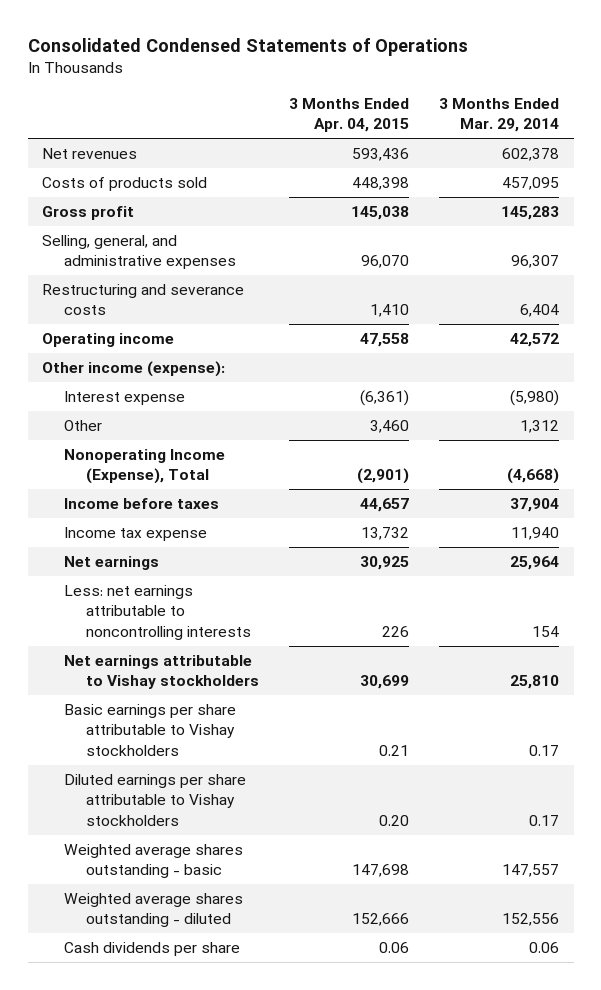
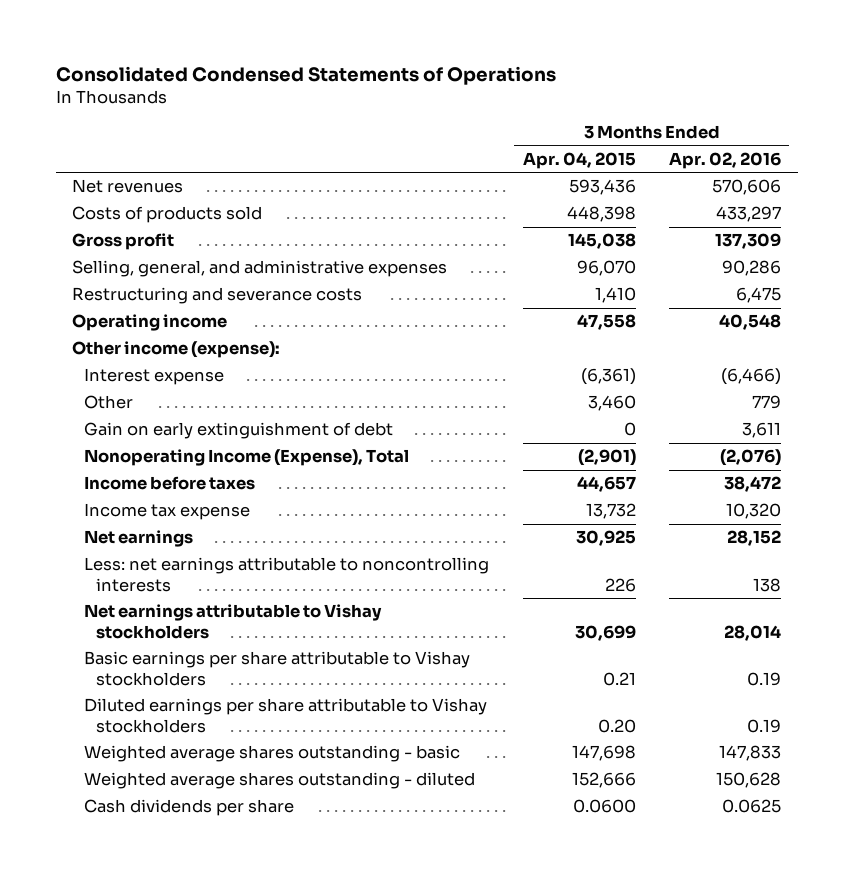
- | 3 Months Ended Apr. 04, 2015 | 3 Months Ended Mar. 29, 2014
+ | 3 Months Ended Apr. 04, 2015 | 3 Months Ended Apr. 02, 2016
+ Gain on early extinguishment of debt | 0 | 3,611
- Cash dividends per share | 0.06 | 0.06
+ Cash dividends per share | 0.0600 | 0.0625

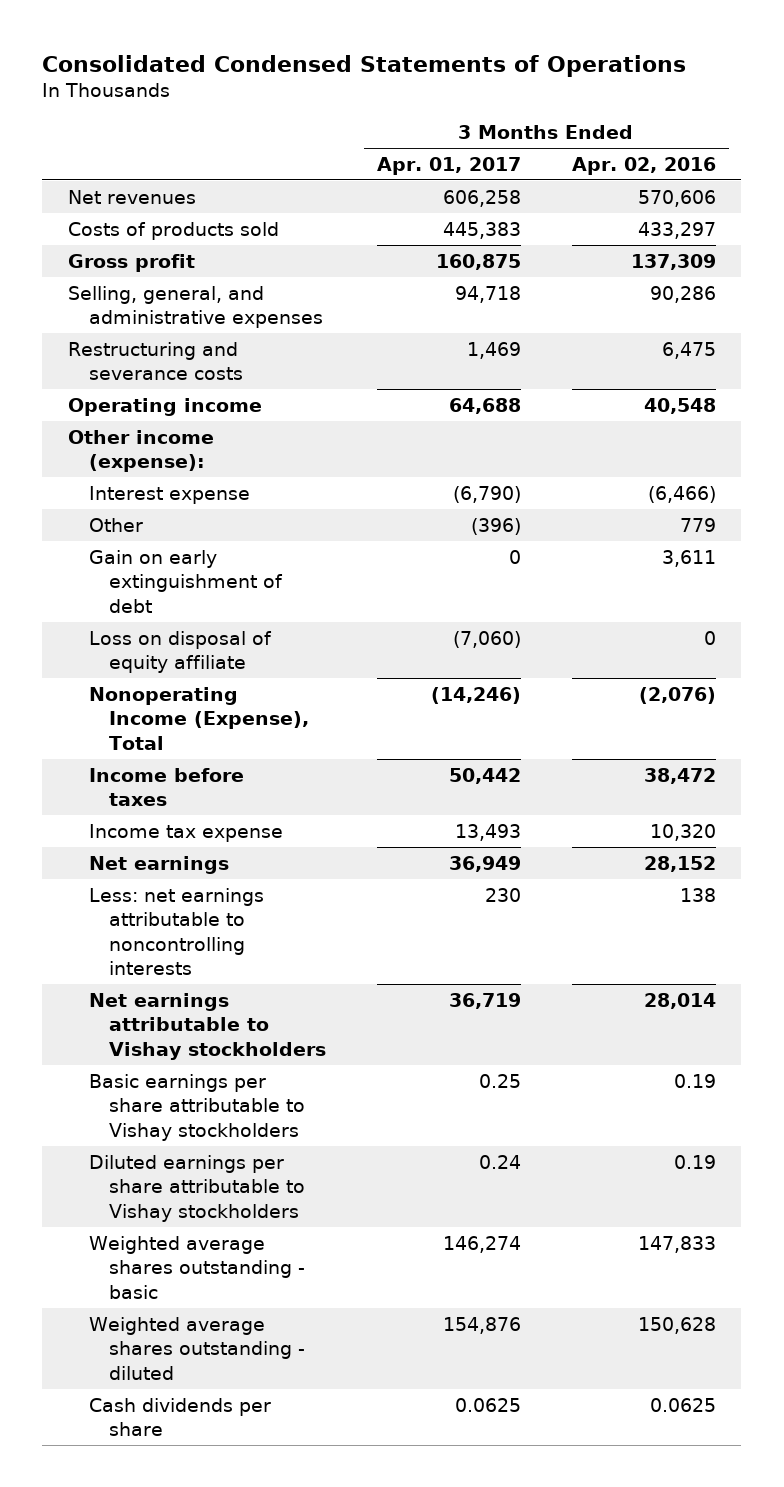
- | 3 Months Ended Apr. 04, 2015 | 3 Months Ended Apr. 02, 2016
+ | 3 Months Ended Apr. 01, 2017 | 3 Months Ended Apr. 02, 2016
+ Loss on disposal of equity affiliate | (7,060) | 0

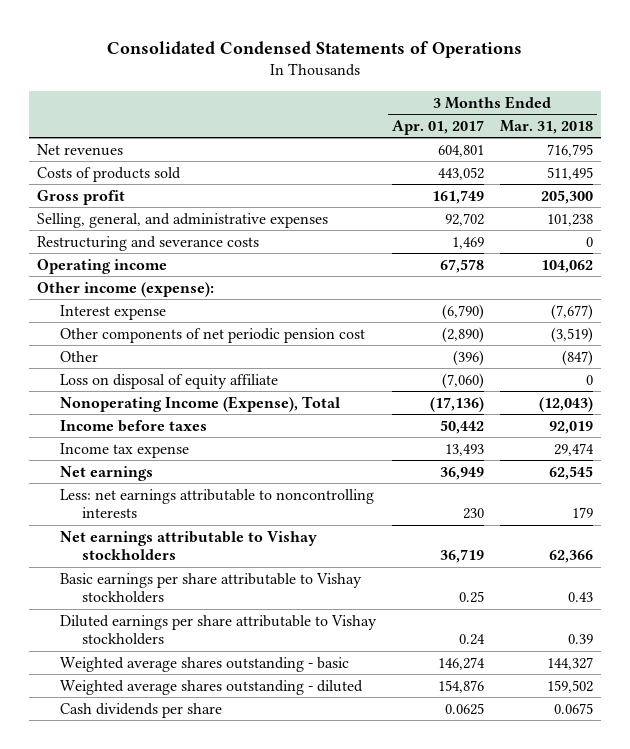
- | 3 Months Ended Apr. 01, 2017 | 3 Months Ended Apr. 02, 2016
+ | 3 Months Ended Apr. 01, 2017 | 3 Months Ended Mar. 31, 2018
- Net revenues | 606,258 | 570,606
- Costs of products sold | 445,383 | 433,297
- Gross profit | 160,875 | 137,309
- Selling, general, and administrative expenses | 94,718 | 90,286
+ Net revenues | 604,801 | 716,795
+ Costs of products sold | 443,052 | 511,495
+ Gross profit | 161,749 | 205,300
+ Selling, general, and administrative expenses | 92,702 | 101,238
- Operating income | 64,688 | 40,548
+ Operating income | 67,578 | 104,062
+ Other components of net periodic pension cost | (2,890) | (3,519)
- Gain on early extinguishment of debt | 0 | 3,611
- Nonoperating Income (Expense), Total | (14,246) | (2,076)
+ Nonoperating Income (Expense), Total | (17,136) | (12,043)

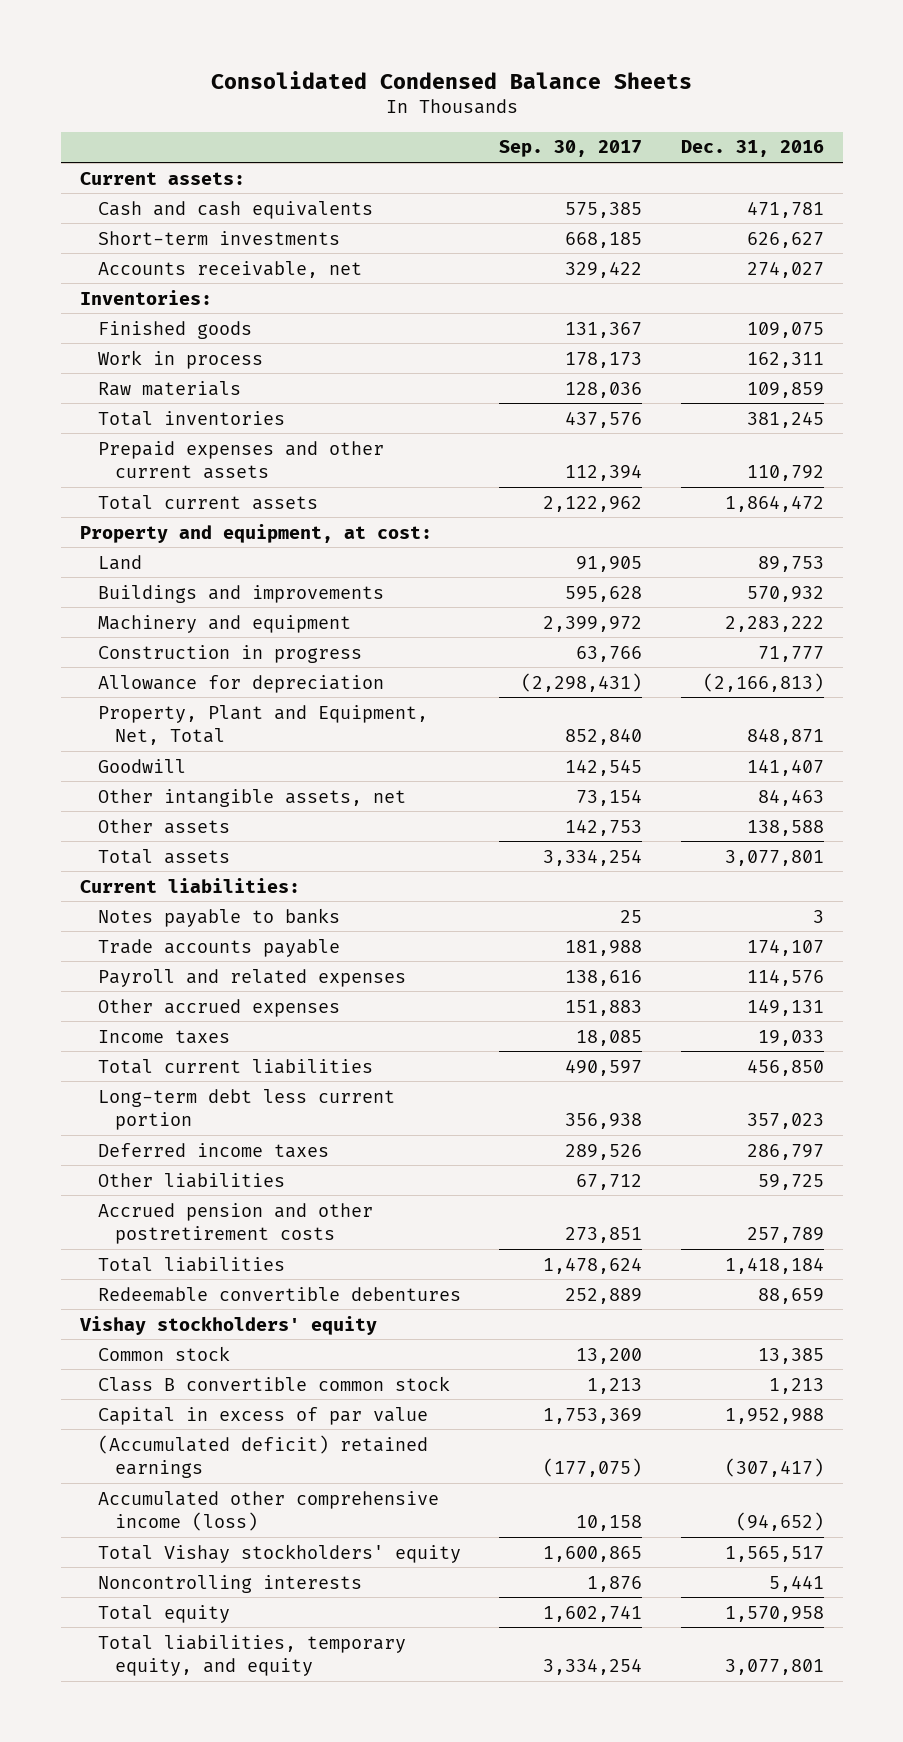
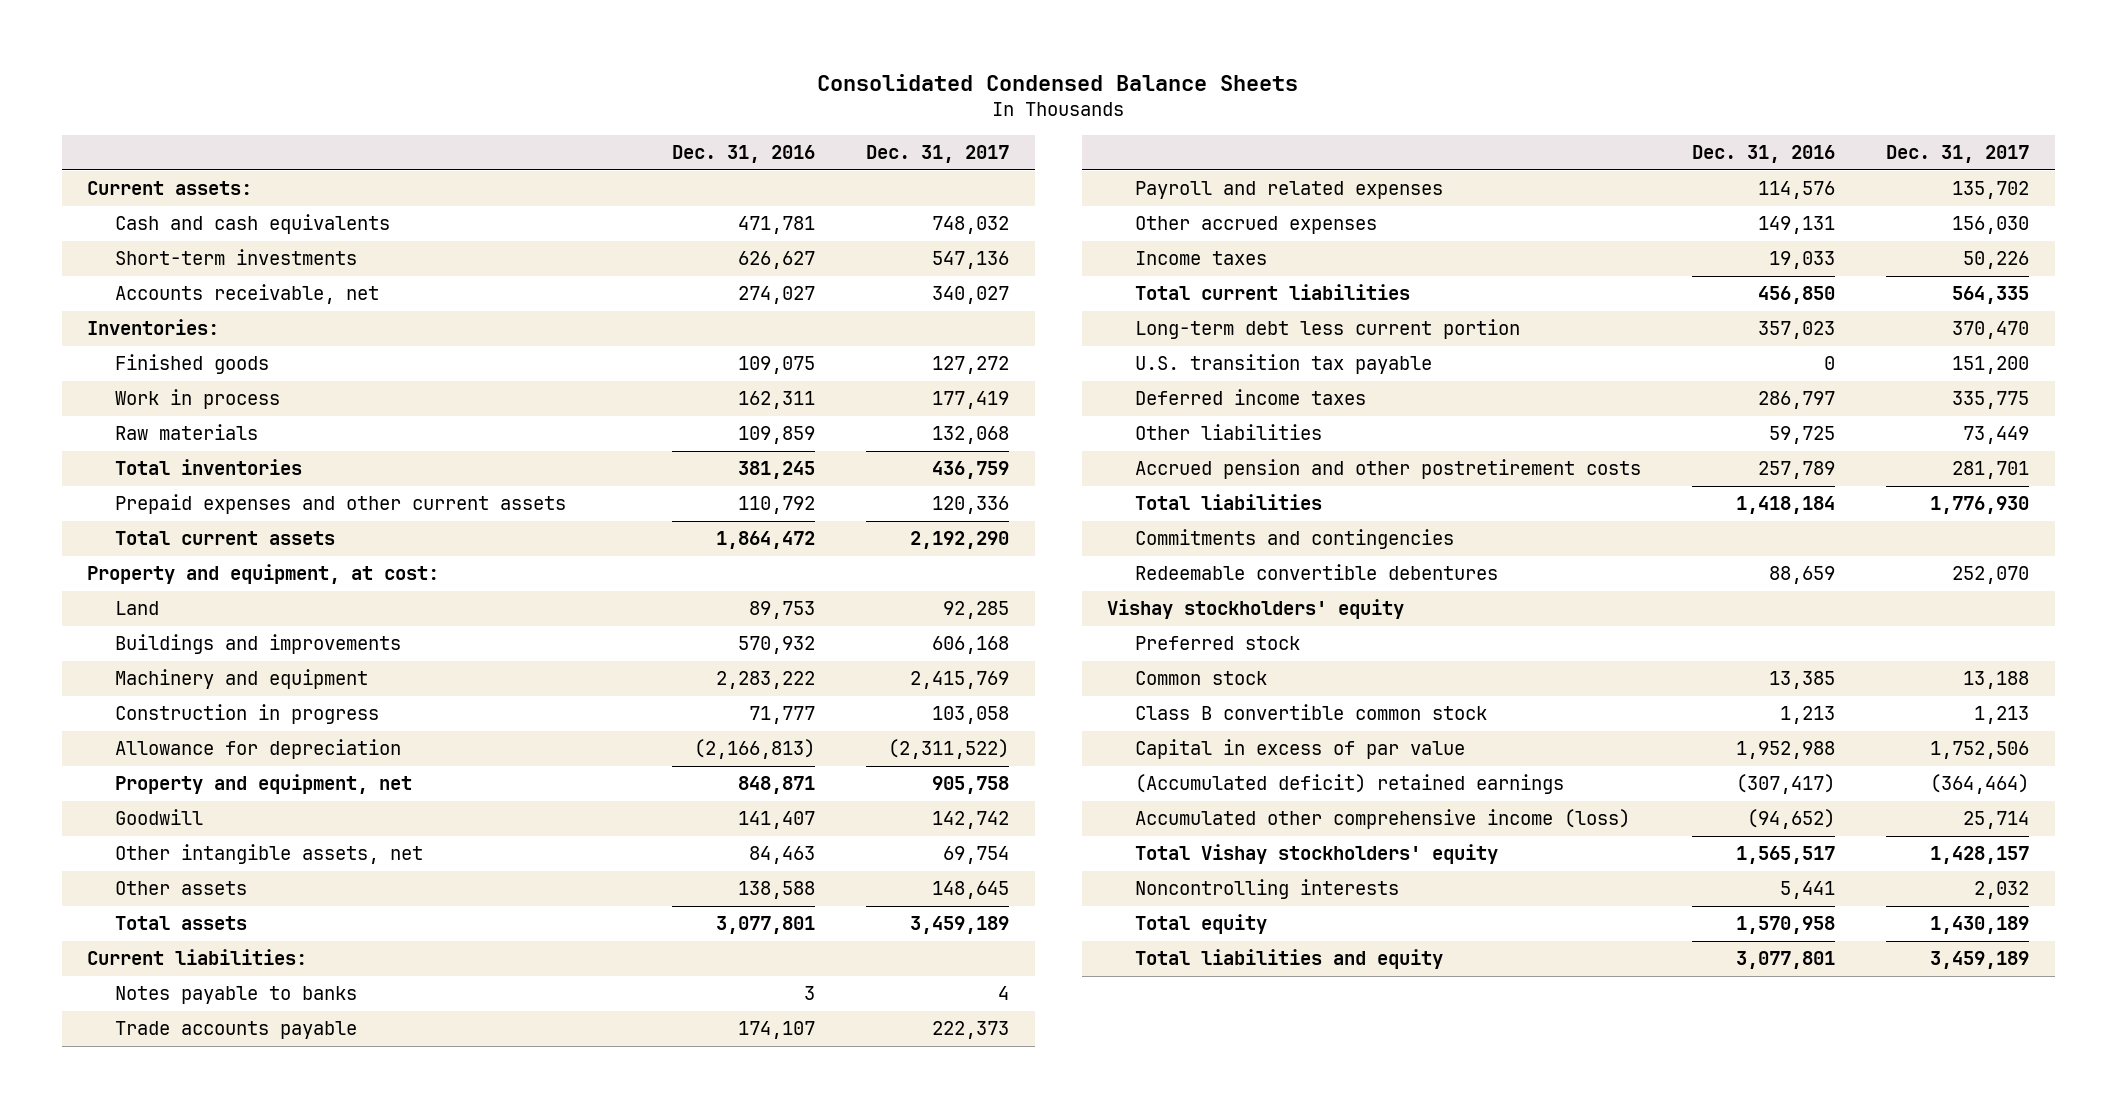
- | Sep. 30, 2017 | Dec. 31, 2016
+ | Dec. 31, 2016 | Dec. 31, 2017
- Property, Plant and Equipment, Net, Total | 852,840 | 848,871
+ Property and equipment, net | 848,871 | 905,758
+ U.S. transition tax payable | 0 | 151,200
+ Commitments and contingencies
+ Preferred stock
- Total liabilities, temporary equity, and equity | 3,334,254 | 3,077,801
+ Total liabilities and equity | 3,077,801 | 3,459,189

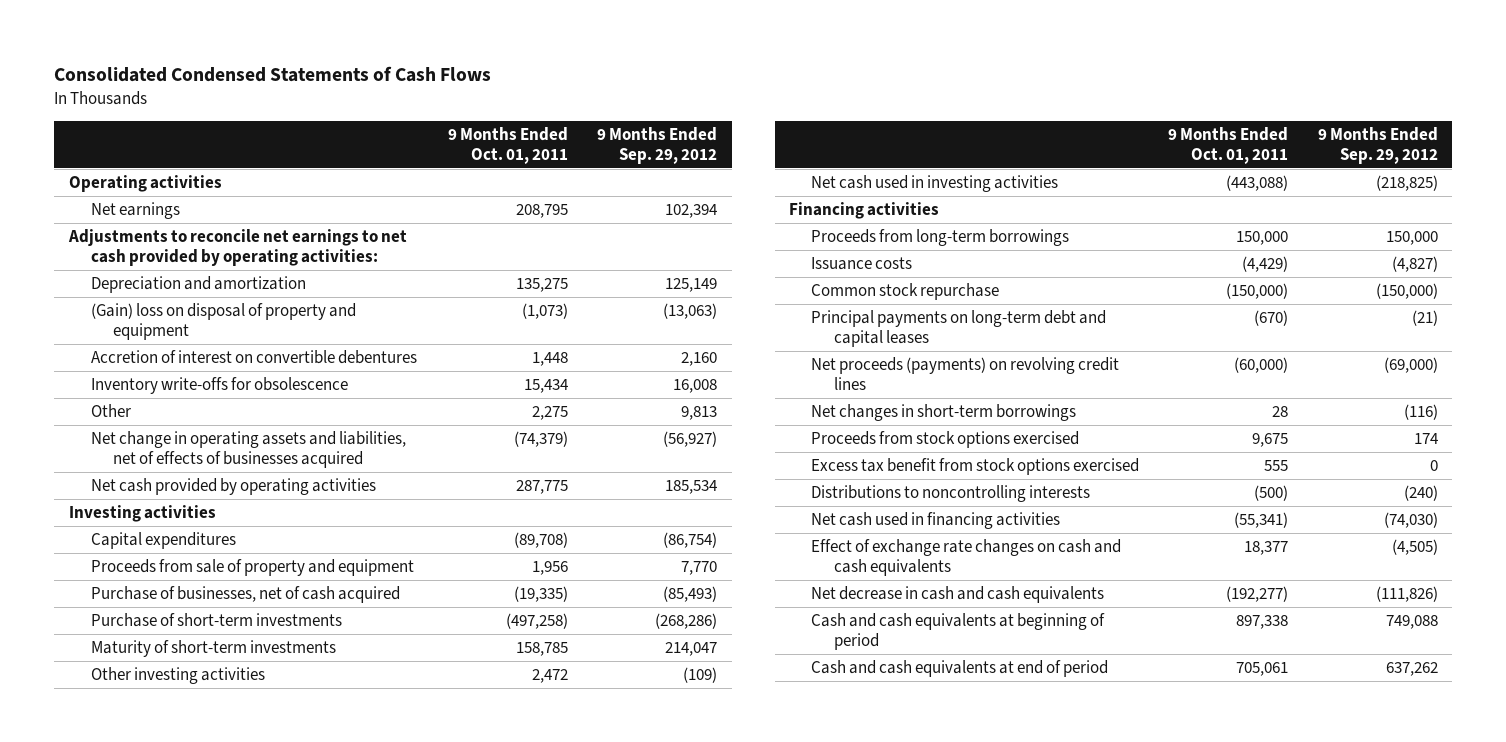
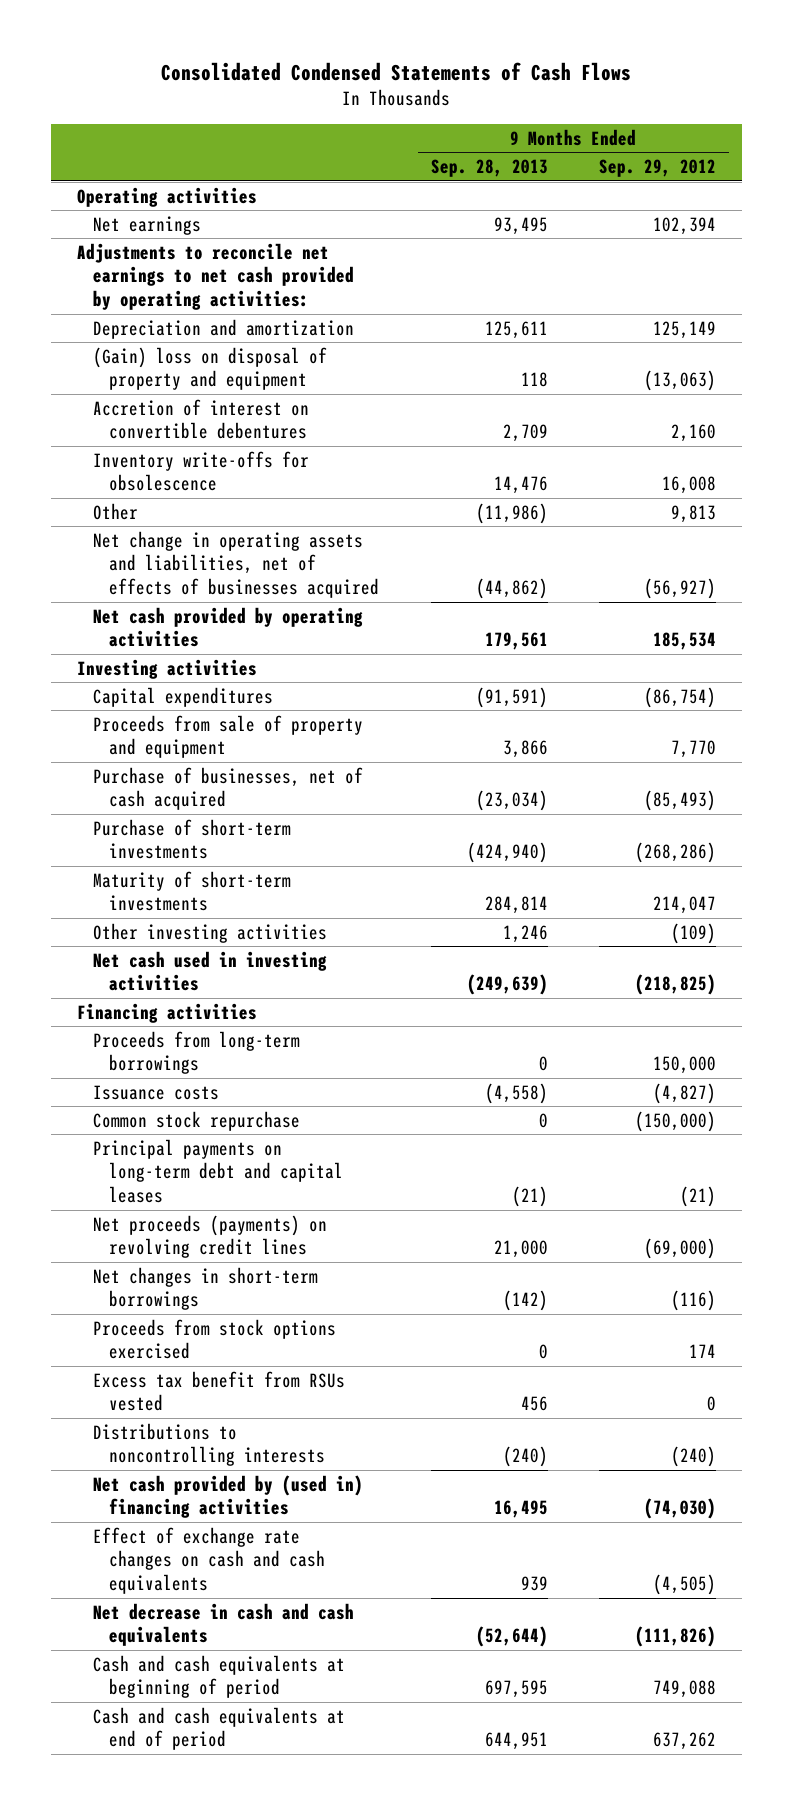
- | 9 Months Ended Oct. 01, 2011 | 9 Months Ended Sep. 29, 2012
+ | 9 Months Ended Sep. 28, 2013 | 9 Months Ended Sep. 29, 2012
- Excess tax benefit from stock options exercised | 555 | 0
+ Excess tax benefit from RSUs vested | 456 | 0
- Net cash used in financing activities | (55,341) | (74,030)
+ Net cash provided by (used in) financing activities | 16,495 | (74,030)

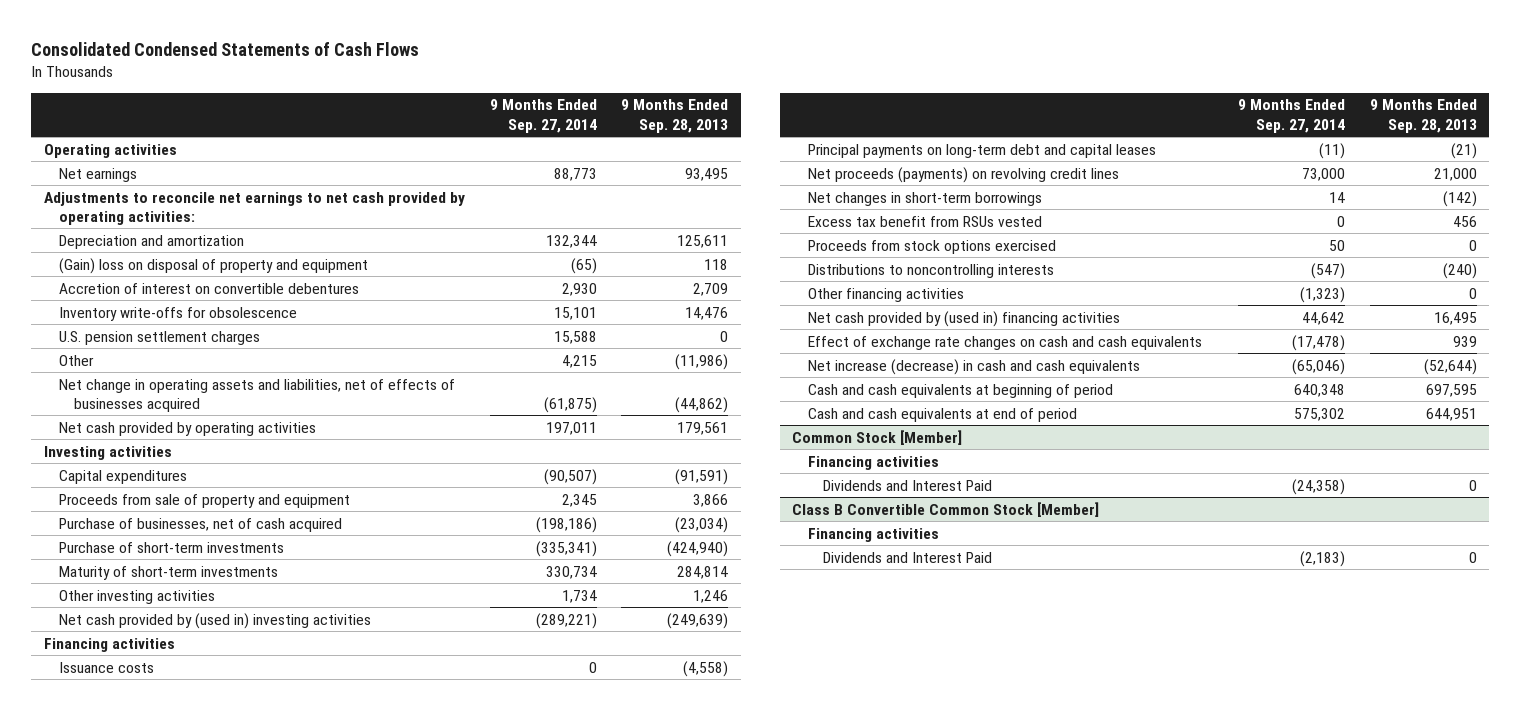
- | 9 Months Ended Sep. 28, 2013 | 9 Months Ended Sep. 29, 2012
+ | 9 Months Ended Sep. 27, 2014 | 9 Months Ended Sep. 28, 2013
+ U.S. pension settlement charges | 15,588 | 0
- Net cash used in investing activities | (249,639) | (218,825)
+ Net cash provided by (used in) investing activities | (289,221) | (249,639)
- Proceeds from long-term borrowings | 0 | 150,000
- Common stock repurchase | 0 | (150,000)
moved down: Proceeds from stock options exercised | 50 | 0
+ Other financing activities | (1,323) | 0
- Net decrease in cash and cash equivalents | (52,644) | (111,826)
+ Net increase (decrease) in cash and cash equivalents | (65,046) | (52,644)
+ Common Stock [Member]
+ Financing activities
+ Dividends and Interest Paid | (24,358) | 0
+ Class B Convertible Common Stock [Member]
+ Financing activities
+ Dividends and Interest Paid | (2,183) | 0

